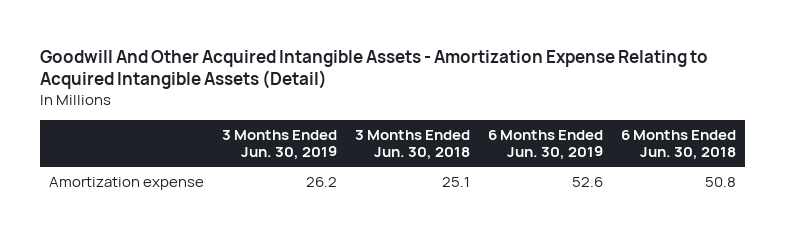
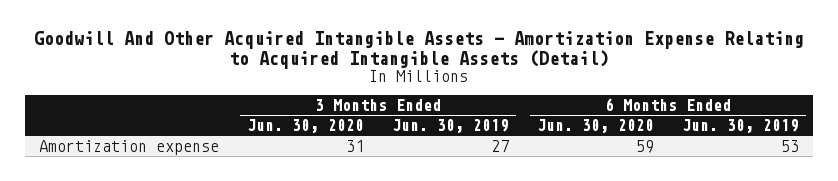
- | 3 Months Ended Jun. 30, 2019 | 3 Months Ended Jun. 30, 2018 | 6 Months Ended Jun. 30, 2019 | 6 Months Ended Jun. 30, 2018
+ | 3 Months Ended Jun. 30, 2020 | 3 Months Ended Jun. 30, 2019 | 6 Months Ended Jun. 30, 2020 | 6 Months Ended Jun. 30, 2019
- Amortization expense | 26.2 | 25.1 | 52.6 | 50.8
+ Amortization expense | 31 | 27 | 59 | 53

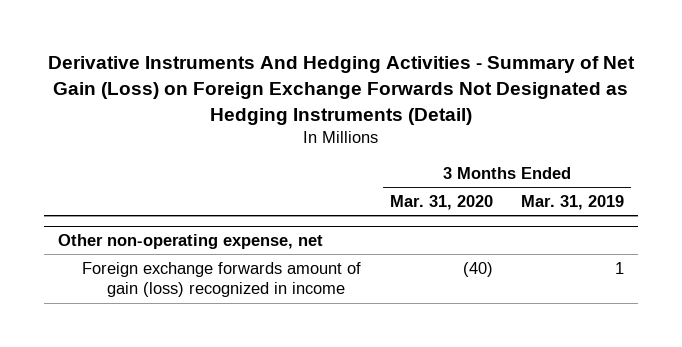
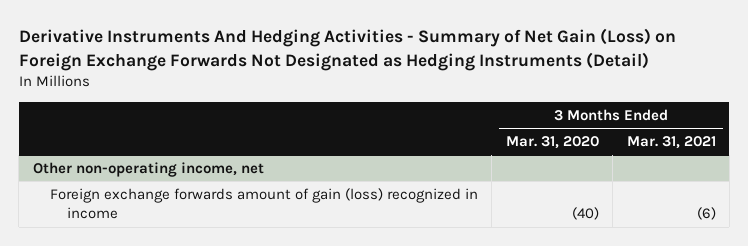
- | 3 Months Ended Mar. 31, 2020 | 3 Months Ended Mar. 31, 2019
+ | 3 Months Ended Mar. 31, 2020 | 3 Months Ended Mar. 31, 2021
- Other non-operating expense, net
+ Other non-operating income, net

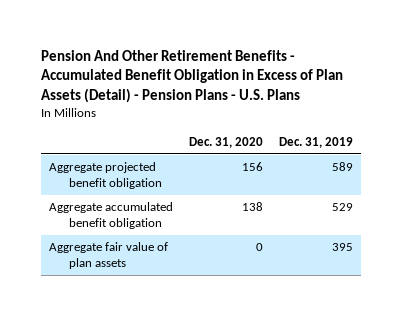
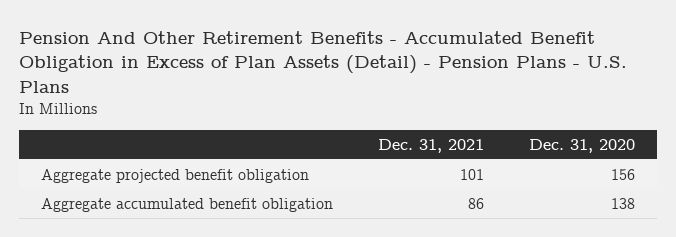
- | Dec. 31, 2020 | Dec. 31, 2019
+ | Dec. 31, 2021 | Dec. 31, 2020
- Aggregate fair value of plan assets | 0 | 395

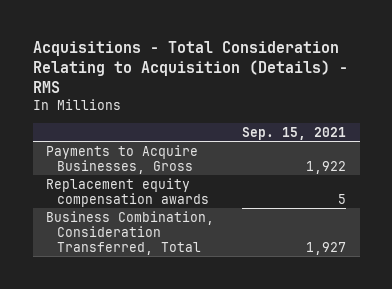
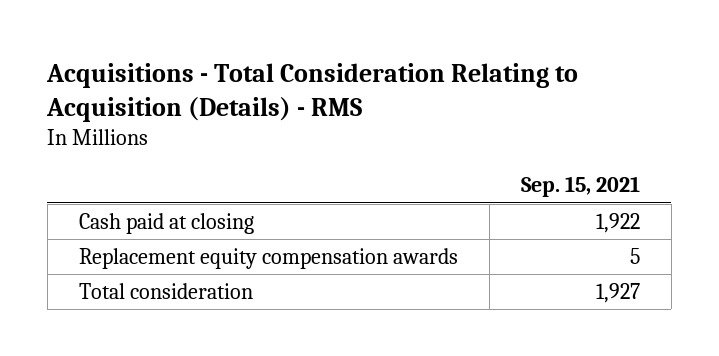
- Payments to Acquire Businesses, Gross | 1,922
+ Cash paid at closing | 1,922
- Business Combination, Consideration Transferred, Total | 1,927
+ Total consideration | 1,927

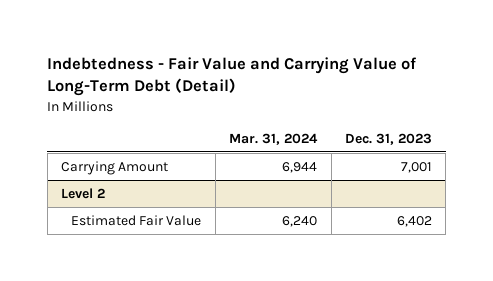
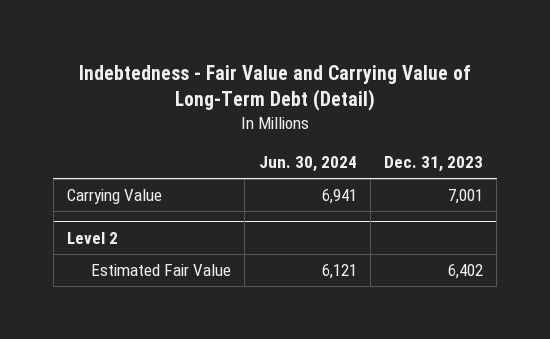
- | Mar. 31, 2024 | Dec. 31, 2023
+ | Jun. 30, 2024 | Dec. 31, 2023
- Carrying Amount | 6,944 | 7,001
+ Carrying Value | 6,941 | 7,001

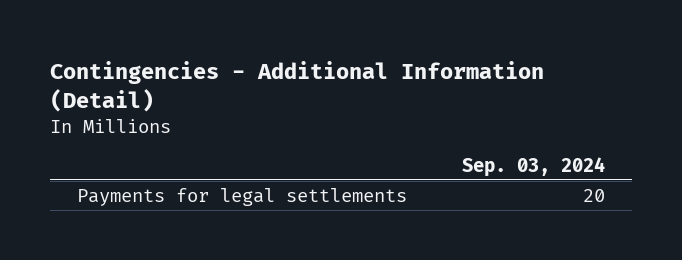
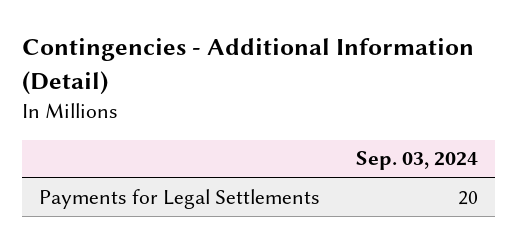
- Payments for legal settlements | 20
+ Payments for Legal Settlements | 20

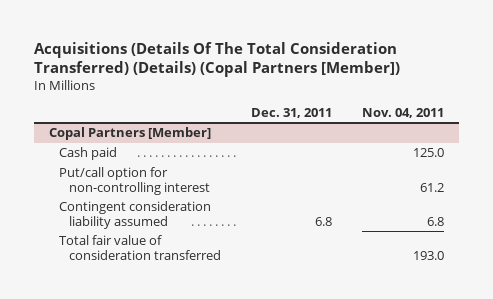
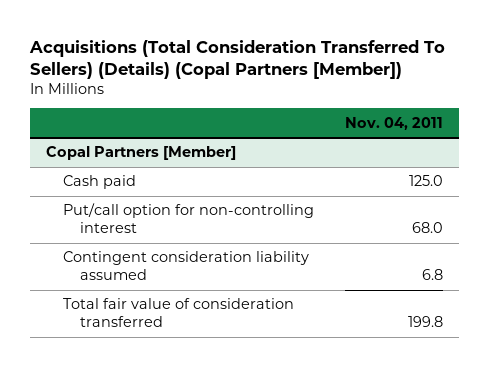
- Acquisitions (Details Of The Total Consideration Transferred) (Details) (Copal Partners [Member])
+ Acquisitions (Total Consideration Transferred To Sellers) (Details) (Copal Partners [Member])
- | Dec. 31, 2011 | Nov. 04, 2011
+ | Nov. 04, 2011
@ Copal Partners [Member]
- Put/call option for non-controlling interest | | 61.2
+ Put/call option for non-controlling interest | 68.0
- Total fair value of consideration transferred | | 193.0
+ Total fair value of consideration transferred | 199.8

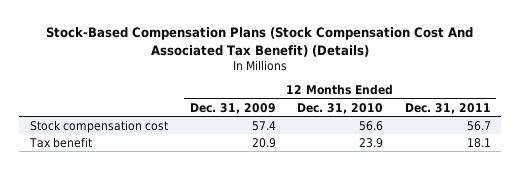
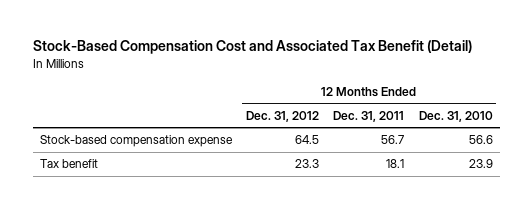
- Stock-Based Compensation Plans (Stock Compensation Cost And Associated Tax Benefit) (Details)
+ Stock-Based Compensation Cost and Associated Tax Benefit (Detail)
- | 12 Months Ended Dec. 31, 2009 | 12 Months Ended Dec. 31, 2010 | 12 Months Ended Dec. 31, 2011
+ | 12 Months Ended Dec. 31, 2012 | 12 Months Ended Dec. 31, 2011 | 12 Months Ended Dec. 31, 2010
- Stock compensation cost | 57.4 | 56.6 | 56.7
+ Stock-based compensation expense | 64.5 | 56.7 | 56.6

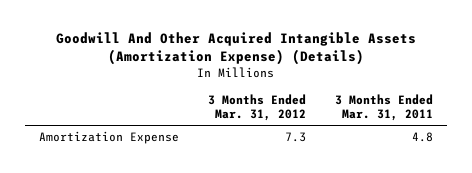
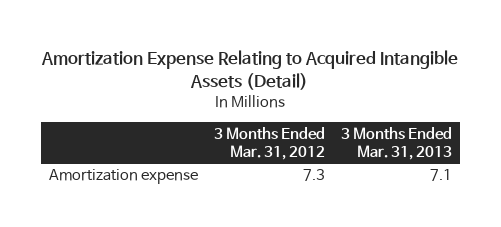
- Goodwill And Other Acquired Intangible Assets (Amortization Expense) (Details)
+ Amortization Expense Relating to Acquired Intangible Assets (Detail)
- | 3 Months Ended Mar. 31, 2012 | 3 Months Ended Mar. 31, 2011
+ | 3 Months Ended Mar. 31, 2012 | 3 Months Ended Mar. 31, 2013
- Amortization Expense | 7.3 | 4.8
+ Amortization expense | 7.3 | 7.1

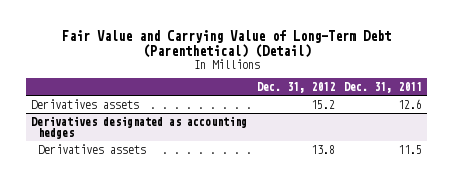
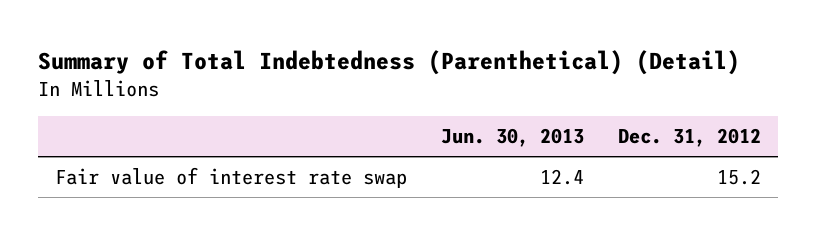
- Fair Value and Carrying Value of Long-Term Debt (Parenthetical) (Detail)
+ Summary of Total Indebtedness (Parenthetical) (Detail)
- | Dec. 31, 2012 | Dec. 31, 2011
+ | Jun. 30, 2013 | Dec. 31, 2012
- Derivatives assets | 15.2 | 12.6
- Derivatives designated as accounting hedges
- Derivatives assets | 13.8 | 11.5
+ Fair value of interest rate swap | 12.4 | 15.2

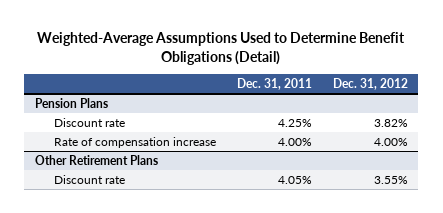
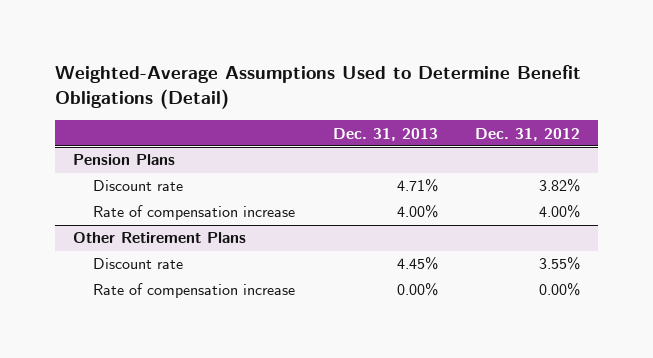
- | Dec. 31, 2011 | Dec. 31, 2012
+ | Dec. 31, 2013 | Dec. 31, 2012
@ Other Retirement Plans
+ Rate of compensation increase | 0.00% | 0.00%

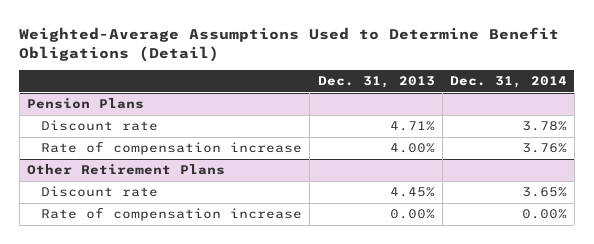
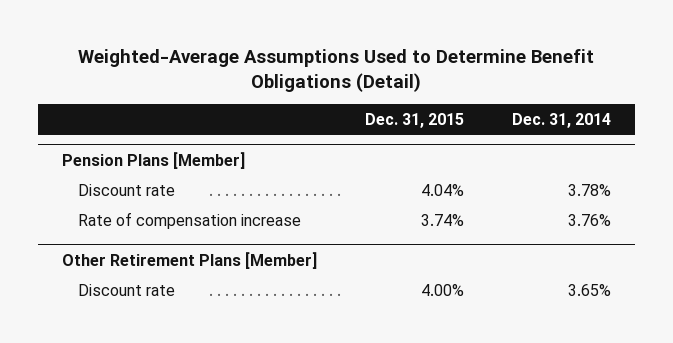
- | Dec. 31, 2013 | Dec. 31, 2014
+ | Dec. 31, 2015 | Dec. 31, 2014
- Pension Plans
+ Pension Plans [Member]
- Other Retirement Plans
+ Other Retirement Plans [Member]
- Rate of compensation increase | 0.00% | 0.00%

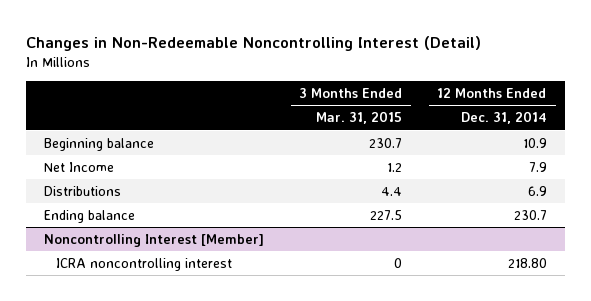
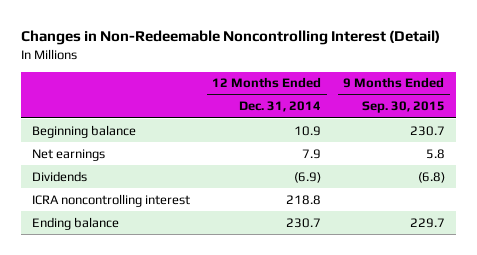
- | 3 Months Ended Mar. 31, 2015 | 12 Months Ended Dec. 31, 2014
+ | 12 Months Ended Dec. 31, 2014 | 9 Months Ended Sep. 30, 2015
- Net Income | 1.2 | 7.9
- Distributions | 4.4 | 6.9
+ Net earnings | 7.9 | 5.8
+ Dividends | (6.9) | (6.8)
+ ICRA noncontrolling interest | 218.8 |
- Noncontrolling Interest [Member]
- ICRA noncontrolling interest | 0 | 218.80

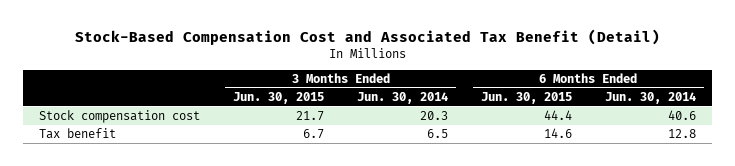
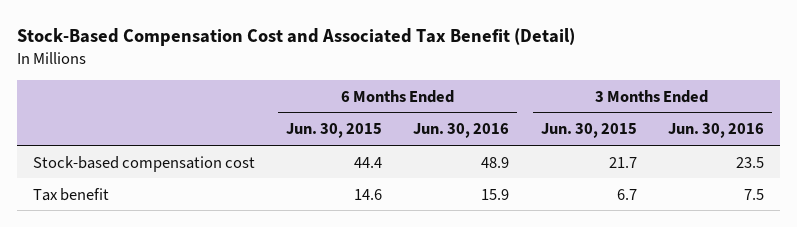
- | 3 Months Ended Jun. 30, 2015 | 3 Months Ended Jun. 30, 2014 | 6 Months Ended Jun. 30, 2015 | 6 Months Ended Jun. 30, 2014
+ | 6 Months Ended Jun. 30, 2015 | 6 Months Ended Jun. 30, 2016 | 3 Months Ended Jun. 30, 2015 | 3 Months Ended Jun. 30, 2016
- Stock compensation cost | 21.7 | 20.3 | 44.4 | 40.6
+ Stock-based compensation cost | 44.4 | 48.9 | 21.7 | 23.5

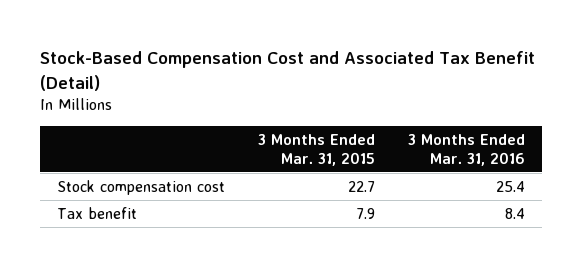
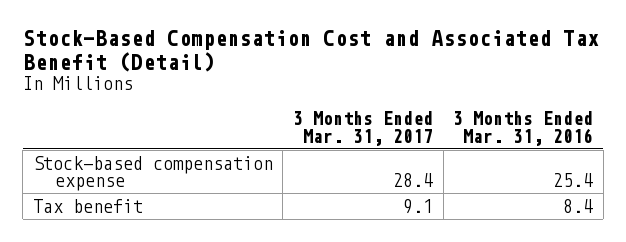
- | 3 Months Ended Mar. 31, 2015 | 3 Months Ended Mar. 31, 2016
+ | 3 Months Ended Mar. 31, 2017 | 3 Months Ended Mar. 31, 2016
- Stock compensation cost | 22.7 | 25.4
+ Stock-based compensation expense | 28.4 | 25.4

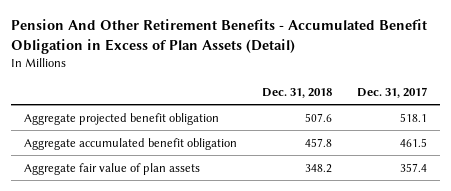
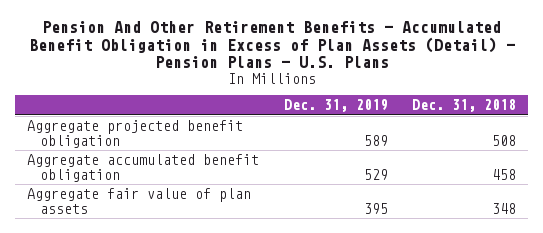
- Pension And Other Retirement Benefits - Accumulated Benefit Obligation in Excess of Plan Assets (Detail)
+ Pension And Other Retirement Benefits - Accumulated Benefit Obligation in Excess of Plan Assets (Detail) - Pension Plans - U.S. Plans
- | Dec. 31, 2018 | Dec. 31, 2017
+ | Dec. 31, 2019 | Dec. 31, 2018
- Aggregate projected benefit obligation | 507.6 | 518.1
- Aggregate accumulated benefit obligation | 457.8 | 461.5
- Aggregate fair value of plan assets | 348.2 | 357.4
+ Aggregate projected benefit obligation | 589 | 508
+ Aggregate accumulated benefit obligation | 529 | 458
+ Aggregate fair value of plan assets | 395 | 348

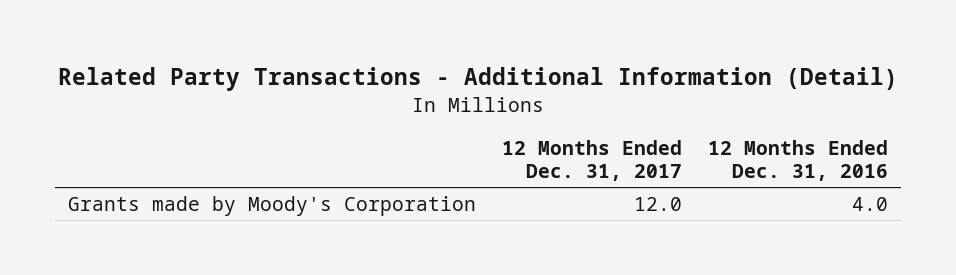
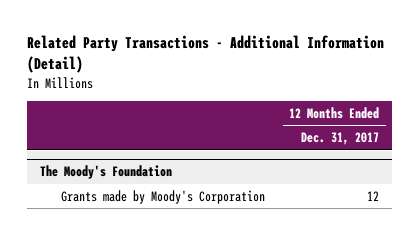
- | 12 Months Ended Dec. 31, 2017 | 12 Months Ended Dec. 31, 2016
+ | 12 Months Ended Dec. 31, 2017
- Grants made by Moody's Corporation | 12.0 | 4.0
+ The Moody's Foundation
+ Grants made by Moody's Corporation | 12

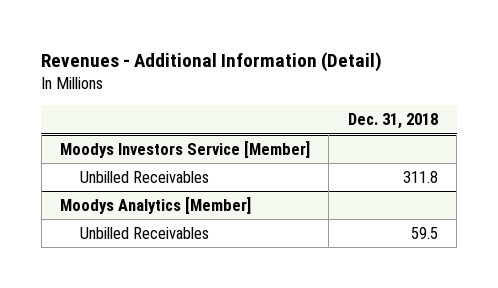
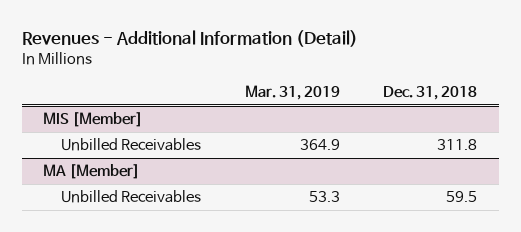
- | Dec. 31, 2018
+ | Mar. 31, 2019 | Dec. 31, 2018
- Moodys Investors Service [Member]
+ MIS [Member]
- Moodys Analytics [Member]
+ MA [Member]

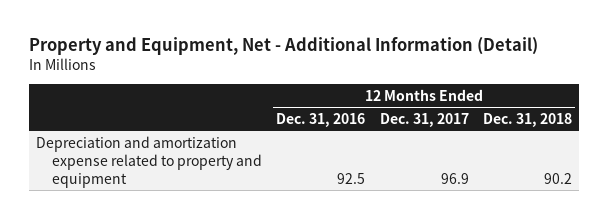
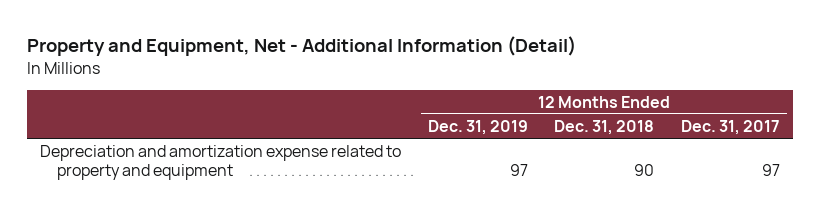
- | 12 Months Ended Dec. 31, 2016 | 12 Months Ended Dec. 31, 2017 | 12 Months Ended Dec. 31, 2018
+ | 12 Months Ended Dec. 31, 2019 | 12 Months Ended Dec. 31, 2018 | 12 Months Ended Dec. 31, 2017
- Depreciation and amortization expense related to property and equipment | 92.5 | 96.9 | 90.2
+ Depreciation and amortization expense related to property and equipment | 97 | 90 | 97

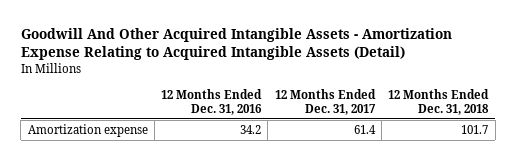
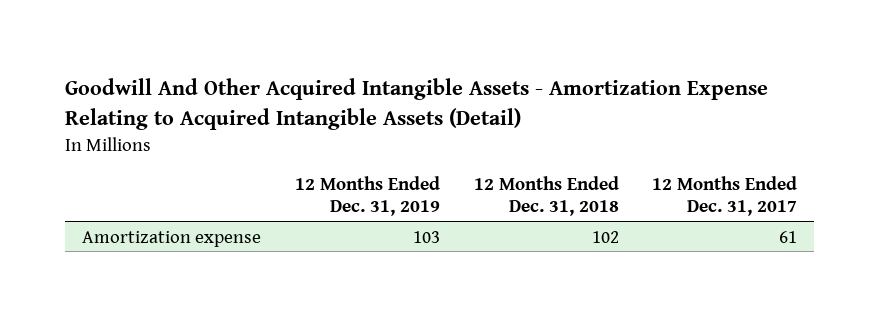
- | 12 Months Ended Dec. 31, 2016 | 12 Months Ended Dec. 31, 2017 | 12 Months Ended Dec. 31, 2018
+ | 12 Months Ended Dec. 31, 2019 | 12 Months Ended Dec. 31, 2018 | 12 Months Ended Dec. 31, 2017
- Amortization expense | 34.2 | 61.4 | 101.7
+ Amortization expense | 103 | 102 | 61

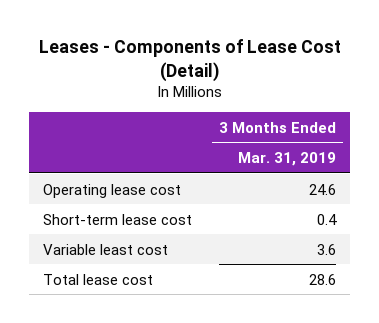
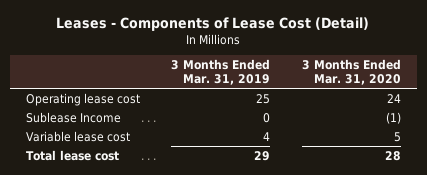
- | 3 Months Ended Mar. 31, 2019
+ | 3 Months Ended Mar. 31, 2019 | 3 Months Ended Mar. 31, 2020
- Operating lease cost | 24.6
- Short-term lease cost | 0.4
- Variable least cost | 3.6
- Total lease cost | 28.6
+ Operating lease cost | 25 | 24
+ Sublease Income | 0 | (1)
+ Variable lease cost | 4 | 5
+ Total lease cost | 29 | 28

